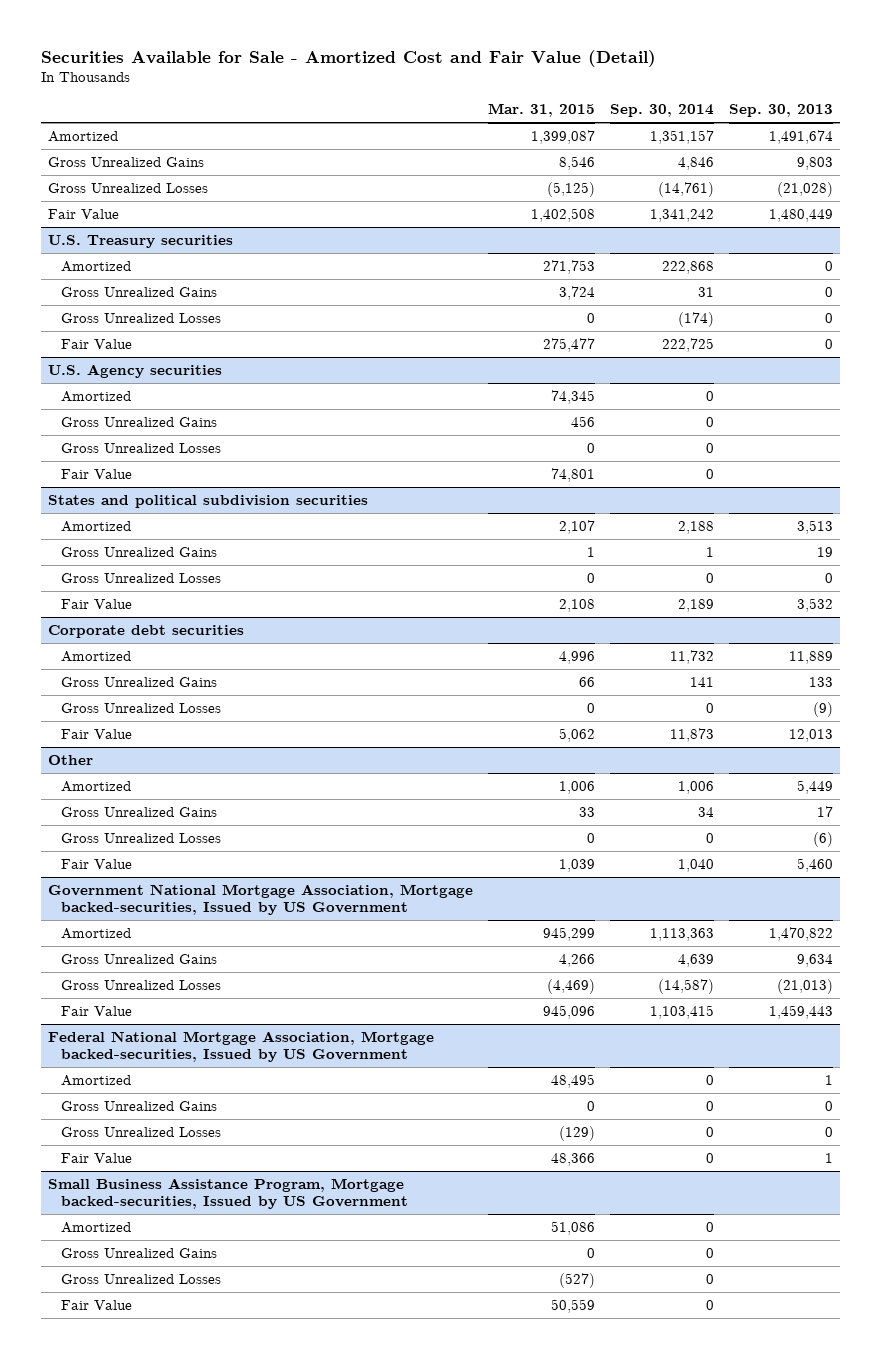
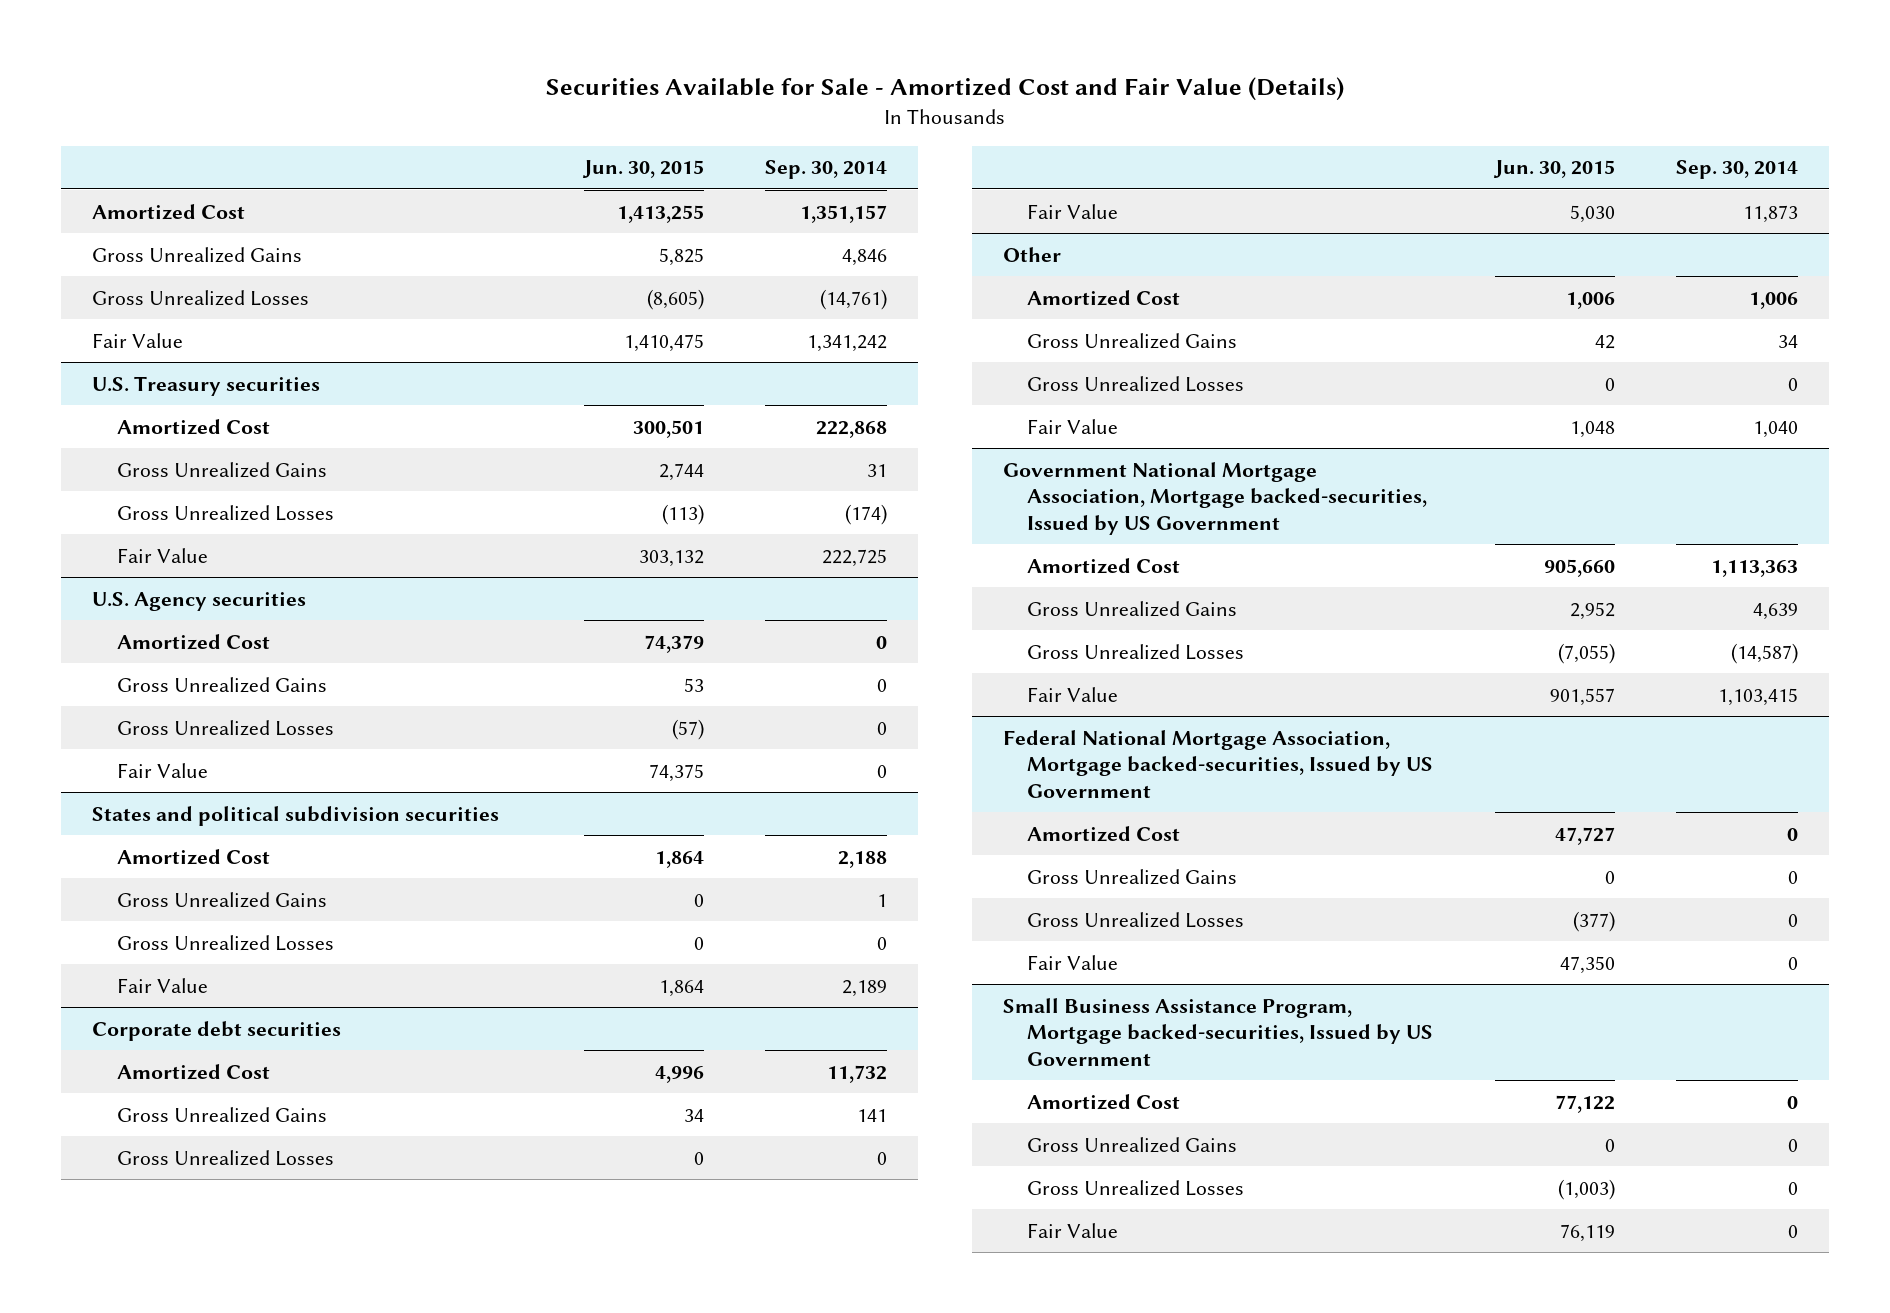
- Securities Available for Sale - Amortized Cost and Fair Value (Detail)
+ Securities Available for Sale - Amortized Cost and Fair Value (Details)
- | Mar. 31, 2015 | Sep. 30, 2014 | Sep. 30, 2013
+ | Jun. 30, 2015 | Sep. 30, 2014
- Amortized | 1,399,087 | 1,351,157 | 1,491,674
+ Amortized Cost | 1,413,255 | 1,351,157
@ U.S. Treasury securities
- Amortized | 271,753 | 222,868 | 0
+ Amortized Cost | 300,501 | 222,868
@ U.S. Agency securities
- Amortized | 74,345 | 0 |
+ Amortized Cost | 74,379 | 0
@ States and political subdivision securities
- Amortized | 2,107 | 2,188 | 3,513
+ Amortized Cost | 1,864 | 2,188
@ Corporate debt securities
- Amortized | 4,996 | 11,732 | 11,889
+ Amortized Cost | 4,996 | 11,732
@ Other
- Amortized | 1,006 | 1,006 | 5,449
+ Amortized Cost | 1,006 | 1,006
@ Government National Mortgage Association, Mortgage backed-securities, Issued by US Government
- Amortized | 945,299 | 1,113,363 | 1,470,822
+ Amortized Cost | 905,660 | 1,113,363
@ Federal National Mortgage Association, Mortgage backed-securities, Issued by US Government
- Amortized | 48,495 | 0 | 1
+ Amortized Cost | 47,727 | 0
@ Small Business Assistance Program, Mortgage backed-securities, Issued by US Government
- Amortized | 51,086 | 0 |
+ Amortized Cost | 77,122 | 0

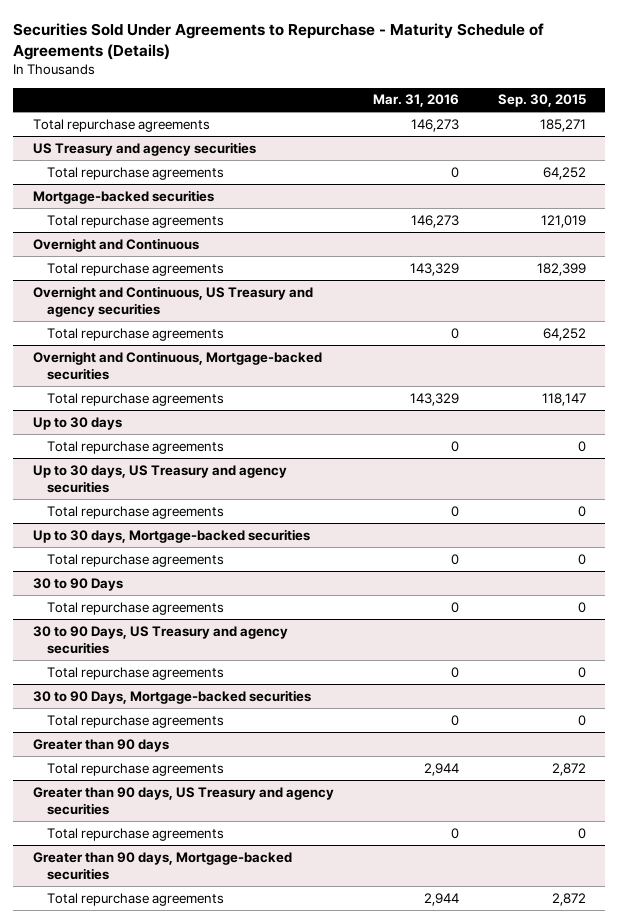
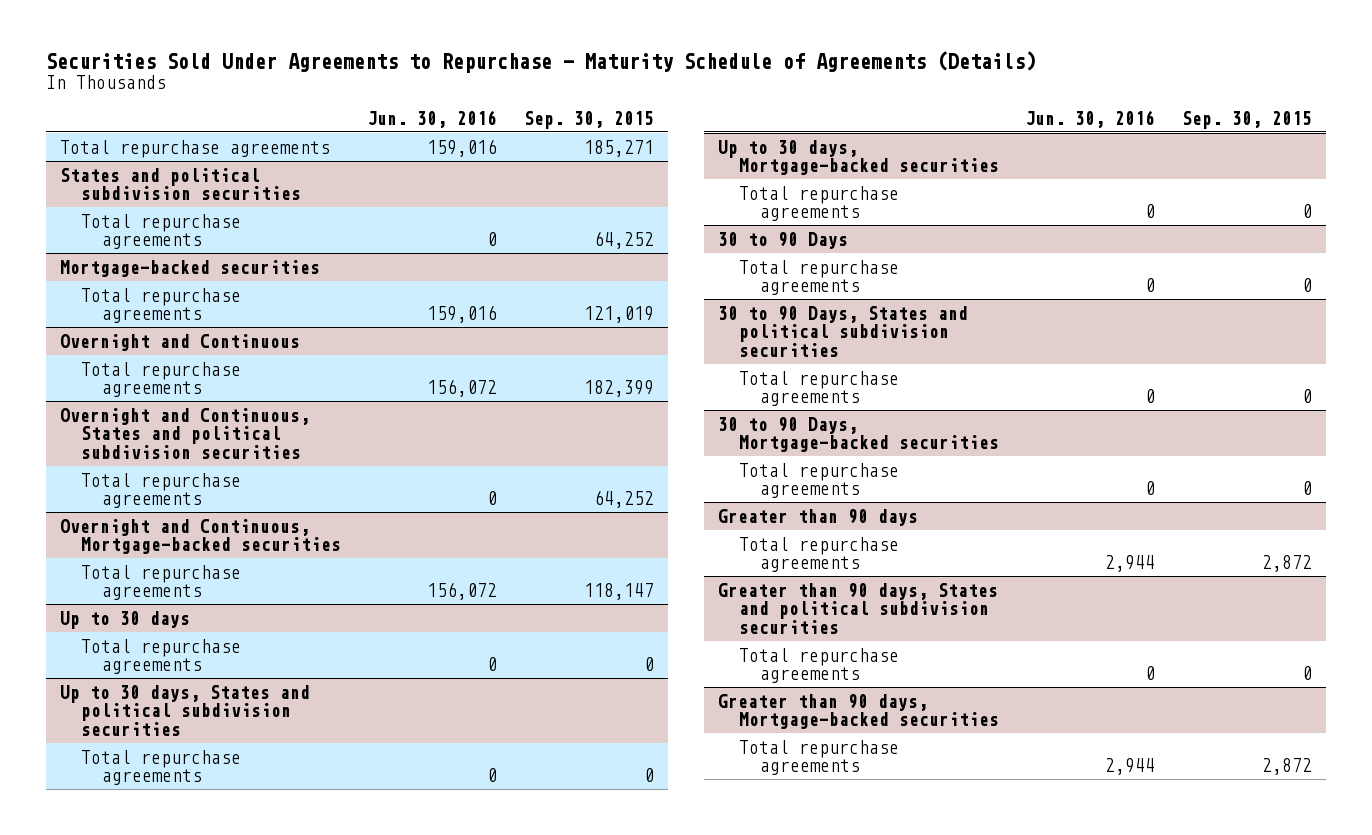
- | Mar. 31, 2016 | Sep. 30, 2015
+ | Jun. 30, 2016 | Sep. 30, 2015
- US Treasury and agency securities
+ States and political subdivision securities
- Overnight and Continuous, US Treasury and agency securities
+ Overnight and Continuous, States and political subdivision securities
- Up to 30 days, US Treasury and agency securities
+ Up to 30 days, States and political subdivision securities
- 30 to 90 Days, US Treasury and agency securities
+ 30 to 90 Days, States and political subdivision securities
- Greater than 90 days, US Treasury and agency securities
+ Greater than 90 days, States and political subdivision securities

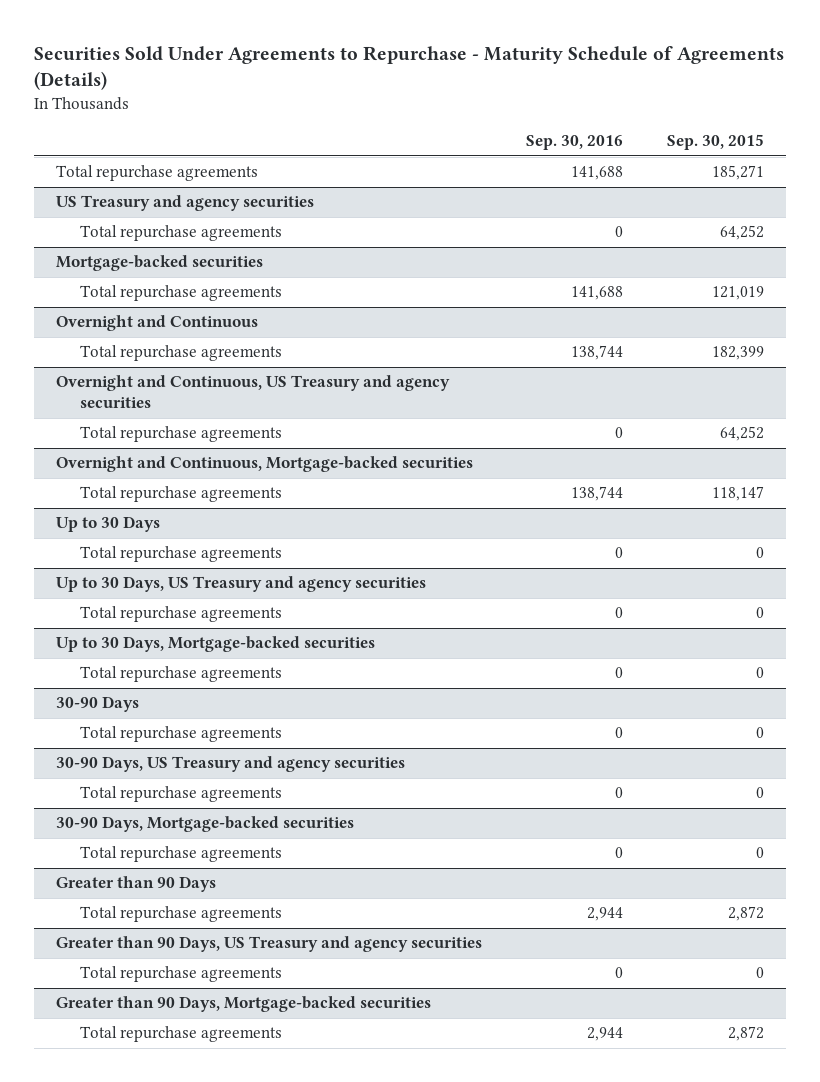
- | Jun. 30, 2016 | Sep. 30, 2015
+ | Sep. 30, 2016 | Sep. 30, 2015
- States and political subdivision securities
+ US Treasury and agency securities
- Overnight and Continuous, States and political subdivision securities
+ Overnight and Continuous, US Treasury and agency securities
- Up to 30 days
+ Up to 30 Days
- Up to 30 days, States and political subdivision securities
+ Up to 30 Days, US Treasury and agency securities
- Up to 30 days, Mortgage-backed securities
+ Up to 30 Days, Mortgage-backed securities
- 30 to 90 Days
+ 30-90 Days
- 30 to 90 Days, States and political subdivision securities
+ 30-90 Days, US Treasury and agency securities
- 30 to 90 Days, Mortgage-backed securities
+ 30-90 Days, Mortgage-backed securities
- Greater than 90 days
+ Greater than 90 Days
- Greater than 90 days, States and political subdivision securities
+ Greater than 90 Days, US Treasury and agency securities
- Greater than 90 days, Mortgage-backed securities
+ Greater than 90 Days, Mortgage-backed securities

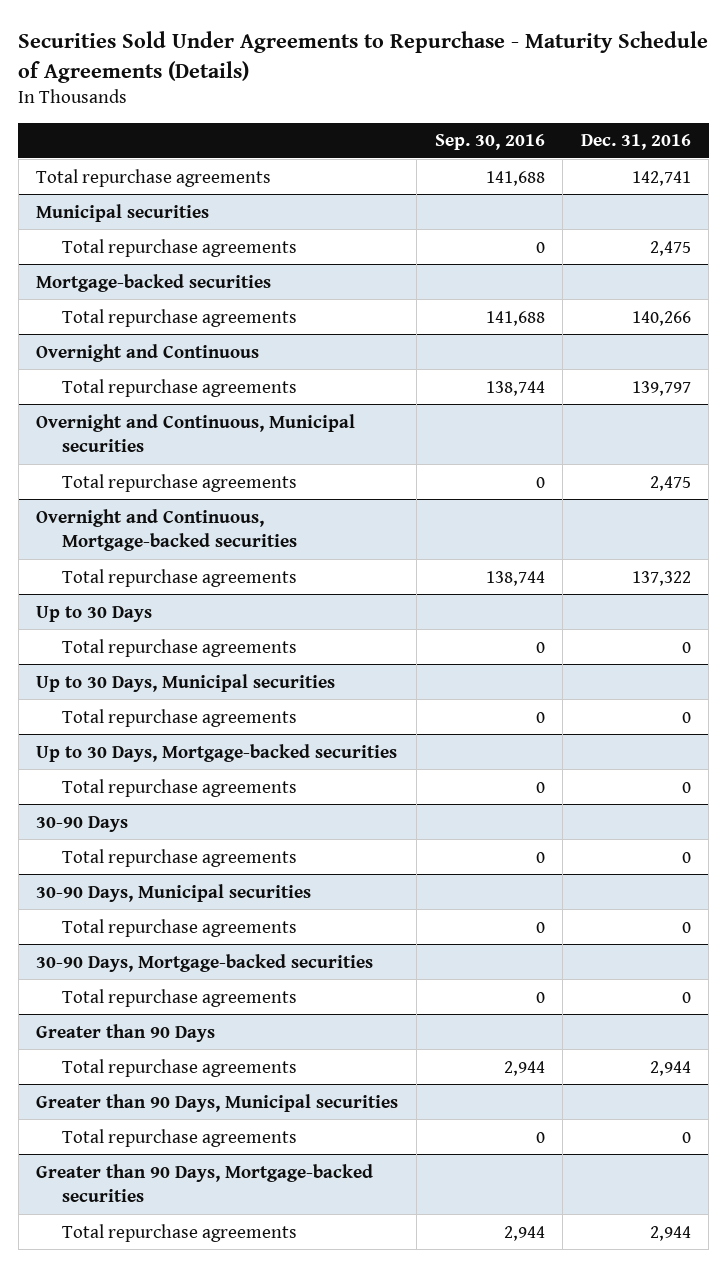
- | Sep. 30, 2016 | Sep. 30, 2015
+ | Sep. 30, 2016 | Dec. 31, 2016
- US Treasury and agency securities
+ Municipal securities
- Overnight and Continuous, US Treasury and agency securities
+ Overnight and Continuous, Municipal securities
- Up to 30 Days, US Treasury and agency securities
+ Up to 30 Days, Municipal securities
- 30-90 Days, US Treasury and agency securities
+ 30-90 Days, Municipal securities
- Greater than 90 Days, US Treasury and agency securities
+ Greater than 90 Days, Municipal securities

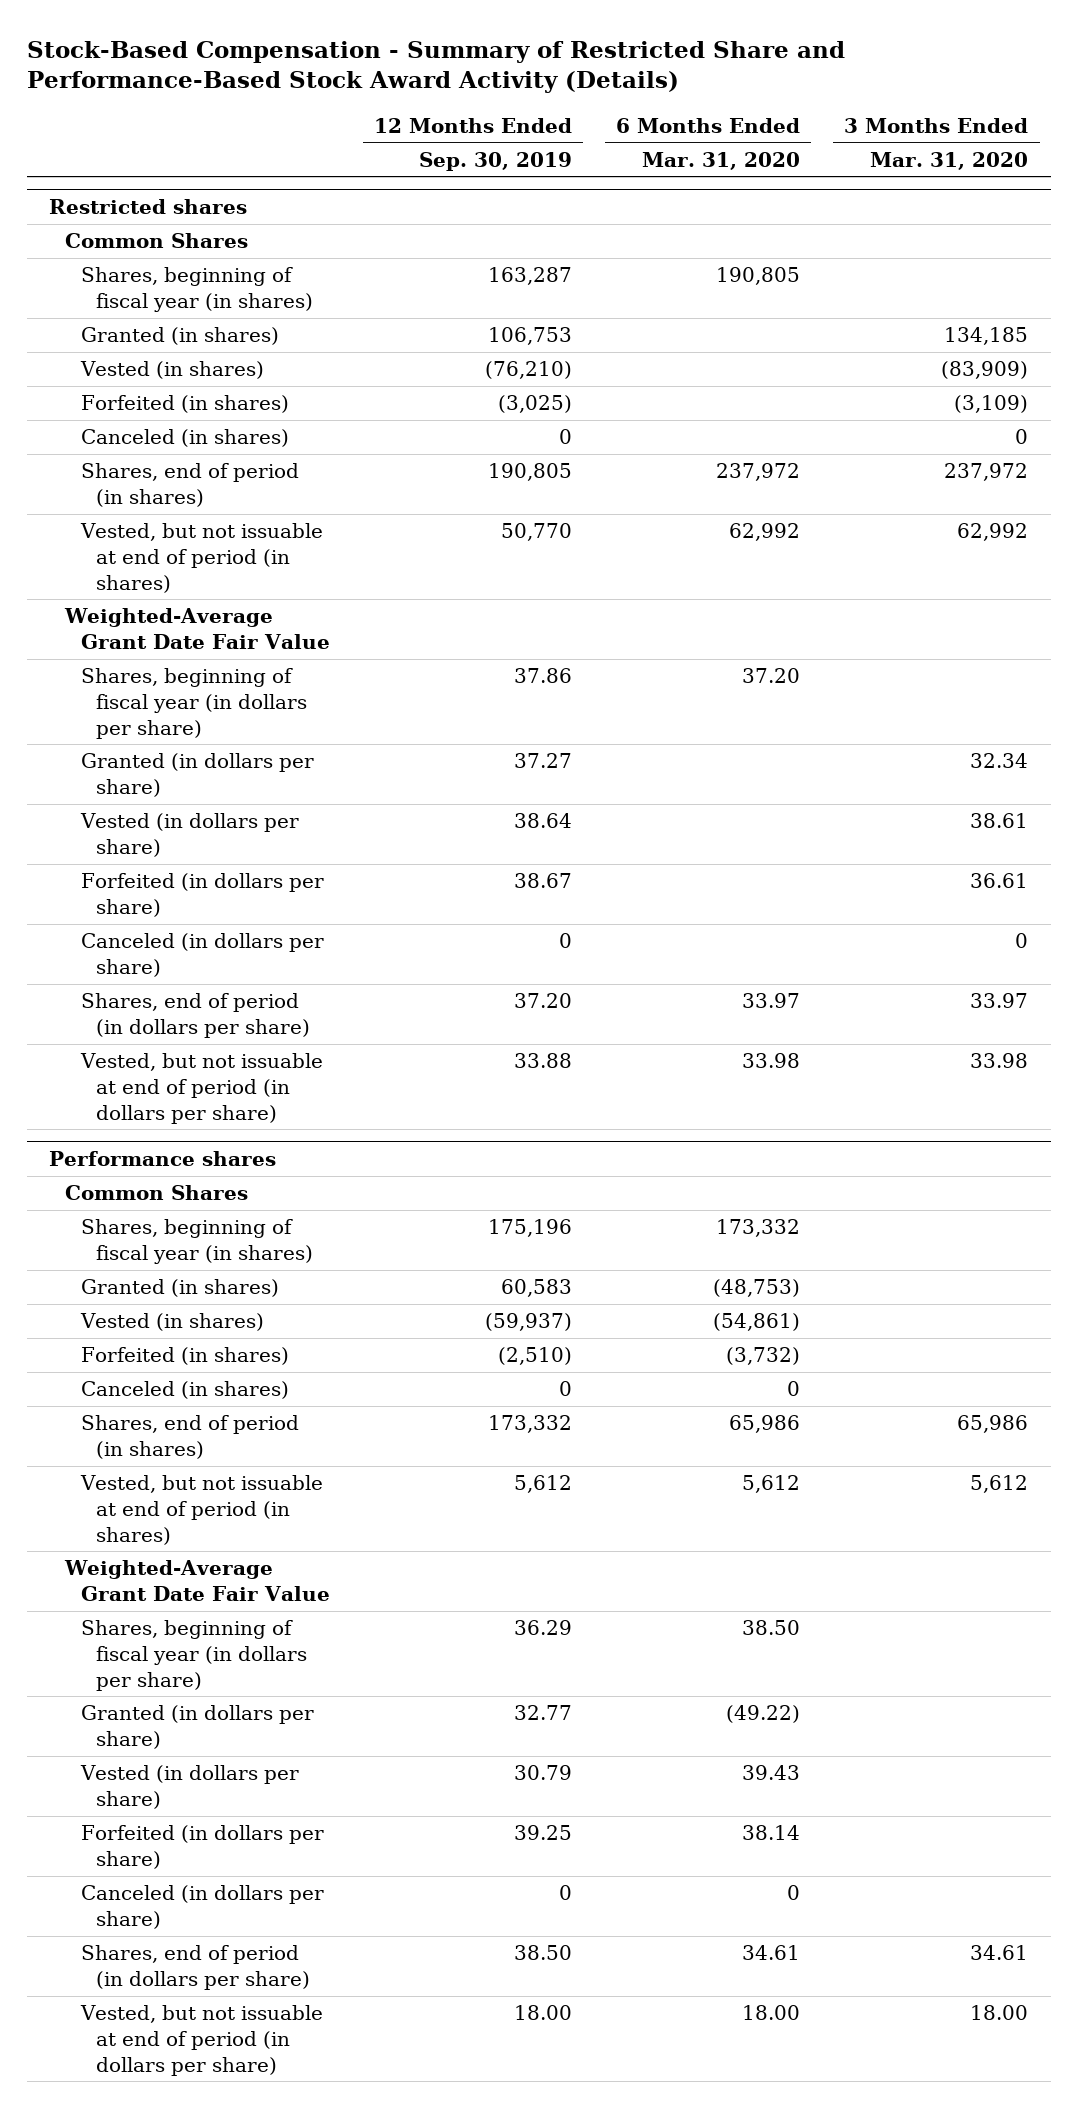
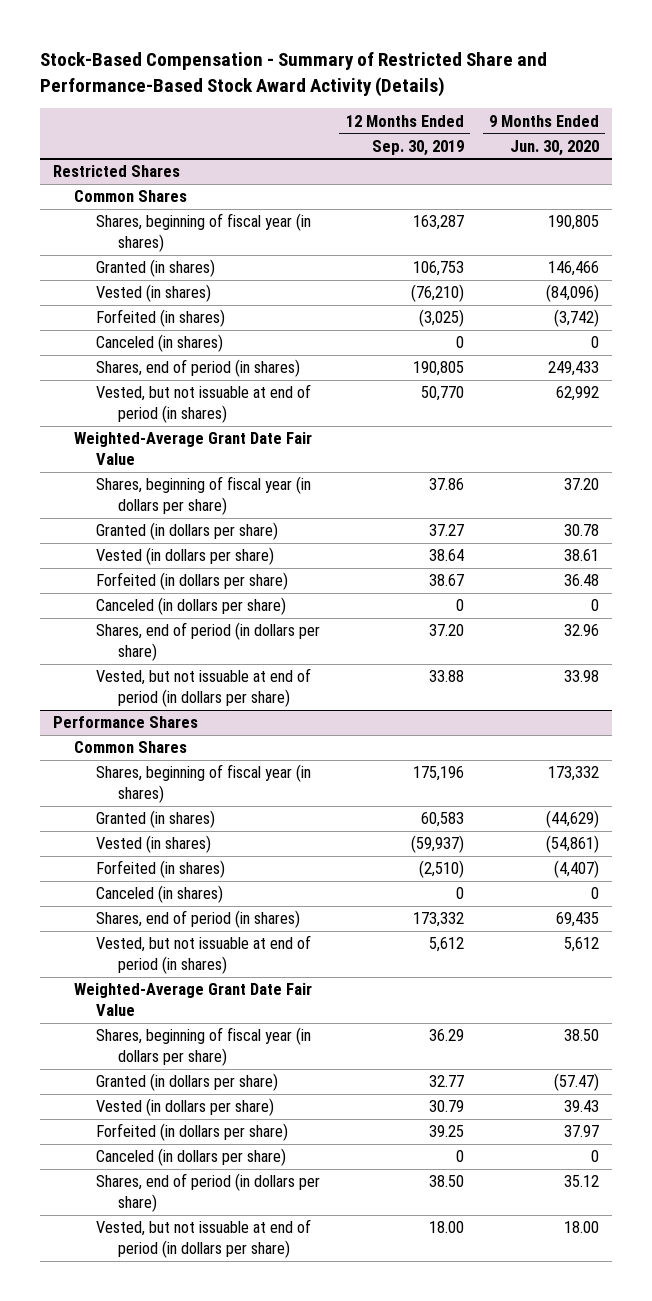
- | 12 Months Ended Sep. 30, 2019 | 6 Months Ended Mar. 31, 2020 | 3 Months Ended Mar. 31, 2020
+ | 12 Months Ended Sep. 30, 2019 | 9 Months Ended Jun. 30, 2020
- Restricted shares
+ Restricted Shares
- Performance shares
+ Performance Shares

